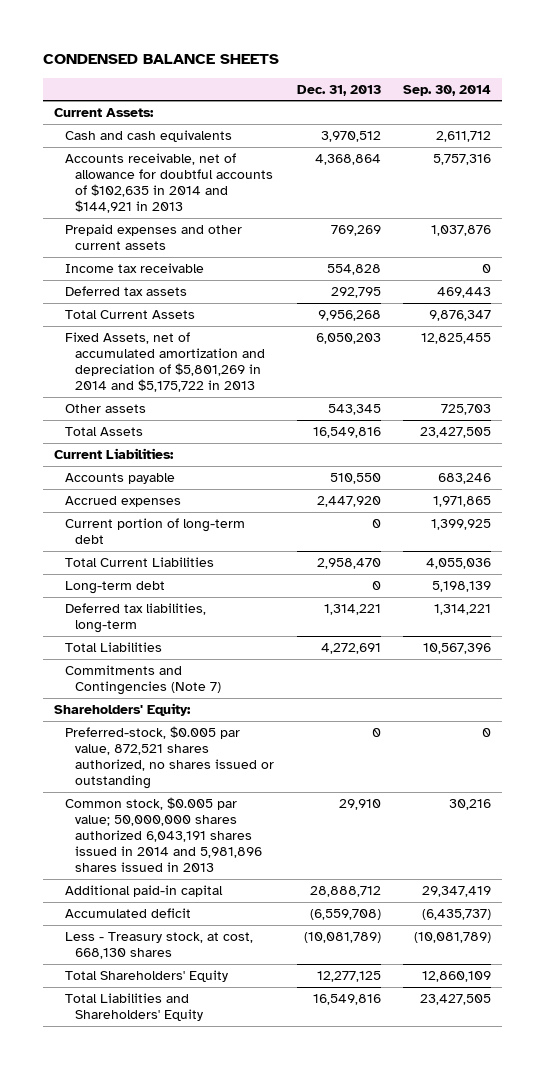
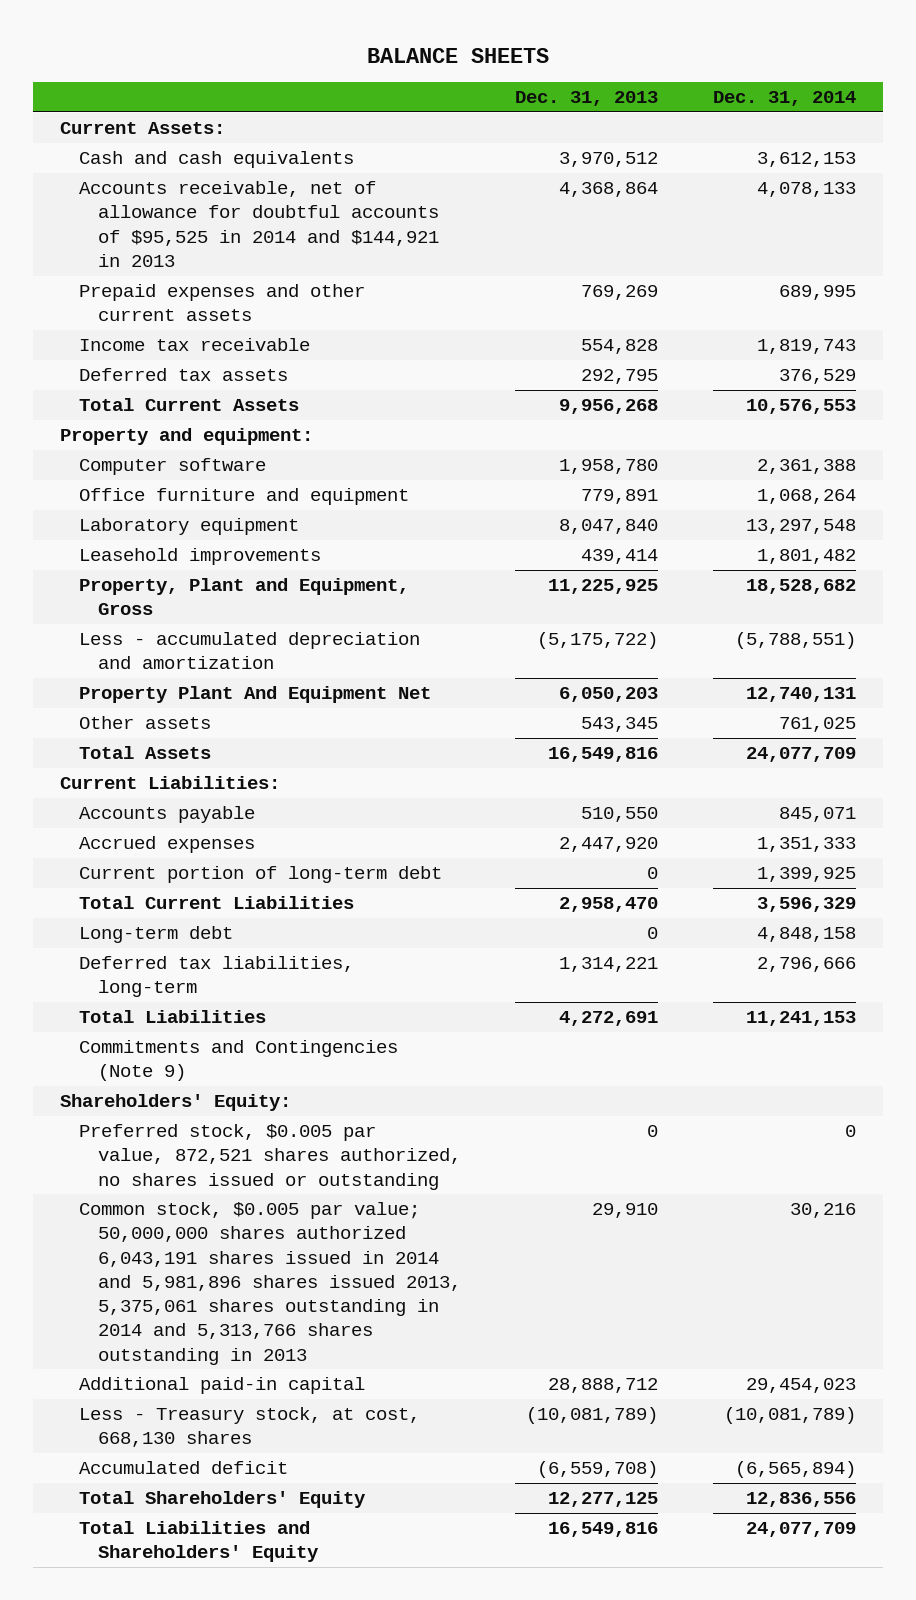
- CONDENSED BALANCE SHEETS
+ BALANCE SHEETS
- | Dec. 31, 2013 | Sep. 30, 2014
+ | Dec. 31, 2013 | Dec. 31, 2014
- Accounts receivable, net of allowance for doubtful accounts of $102,635 in 2014 and $144,921 in 2013 | 4,368,864 | 5,757,316
+ Accounts receivable, net of allowance for doubtful accounts of $95,525 in 2014 and $144,921 in 2013 | 4,368,864 | 4,078,133
- Fixed Assets, net of accumulated amortization and depreciation of $5,801,269 in 2014 and $5,175,722 in 2013 | 6,050,203 | 12,825,455
+ Property and equipment:
+ Computer software | 1,958,780 | 2,361,388
+ Office furniture and equipment | 779,891 | 1,068,264
+ Laboratory equipment | 8,047,840 | 13,297,548
+ Leasehold improvements | 439,414 | 1,801,482
+ Property, Plant and Equipment, Gross | 11,225,925 | 18,528,682
+ Less - accumulated depreciation and amortization | (5,175,722) | (5,788,551)
+ Property Plant And Equipment Net | 6,050,203 | 12,740,131
- Commitments and Contingencies (Note 7)
+ Commitments and Contingencies (Note 9)
- Preferred-stock, $0.005 par value, 872,521 shares authorized, no shares issued or outstanding | 0 | 0
- Common stock, $0.005 par value; 50,000,000 shares authorized 6,043,191 shares issued in 2014 and 5,981,896 shares issued in 2013 | 29,910 | 30,216
+ Preferred stock, $0.005 par value, 872,521 shares authorized, no shares issued or outstanding | 0 | 0
+ Common stock, $0.005 par value; 50,000,000 shares authorized 6,043,191 shares issued in 2014 and 5,981,896 shares issued 2013, 5,375,061 shares outstanding in 2014 and 5,313,766 shares outstanding in 2013 | 29,910 | 30,216
moved down: Accumulated deficit | (6,559,708) | (6,565,894)

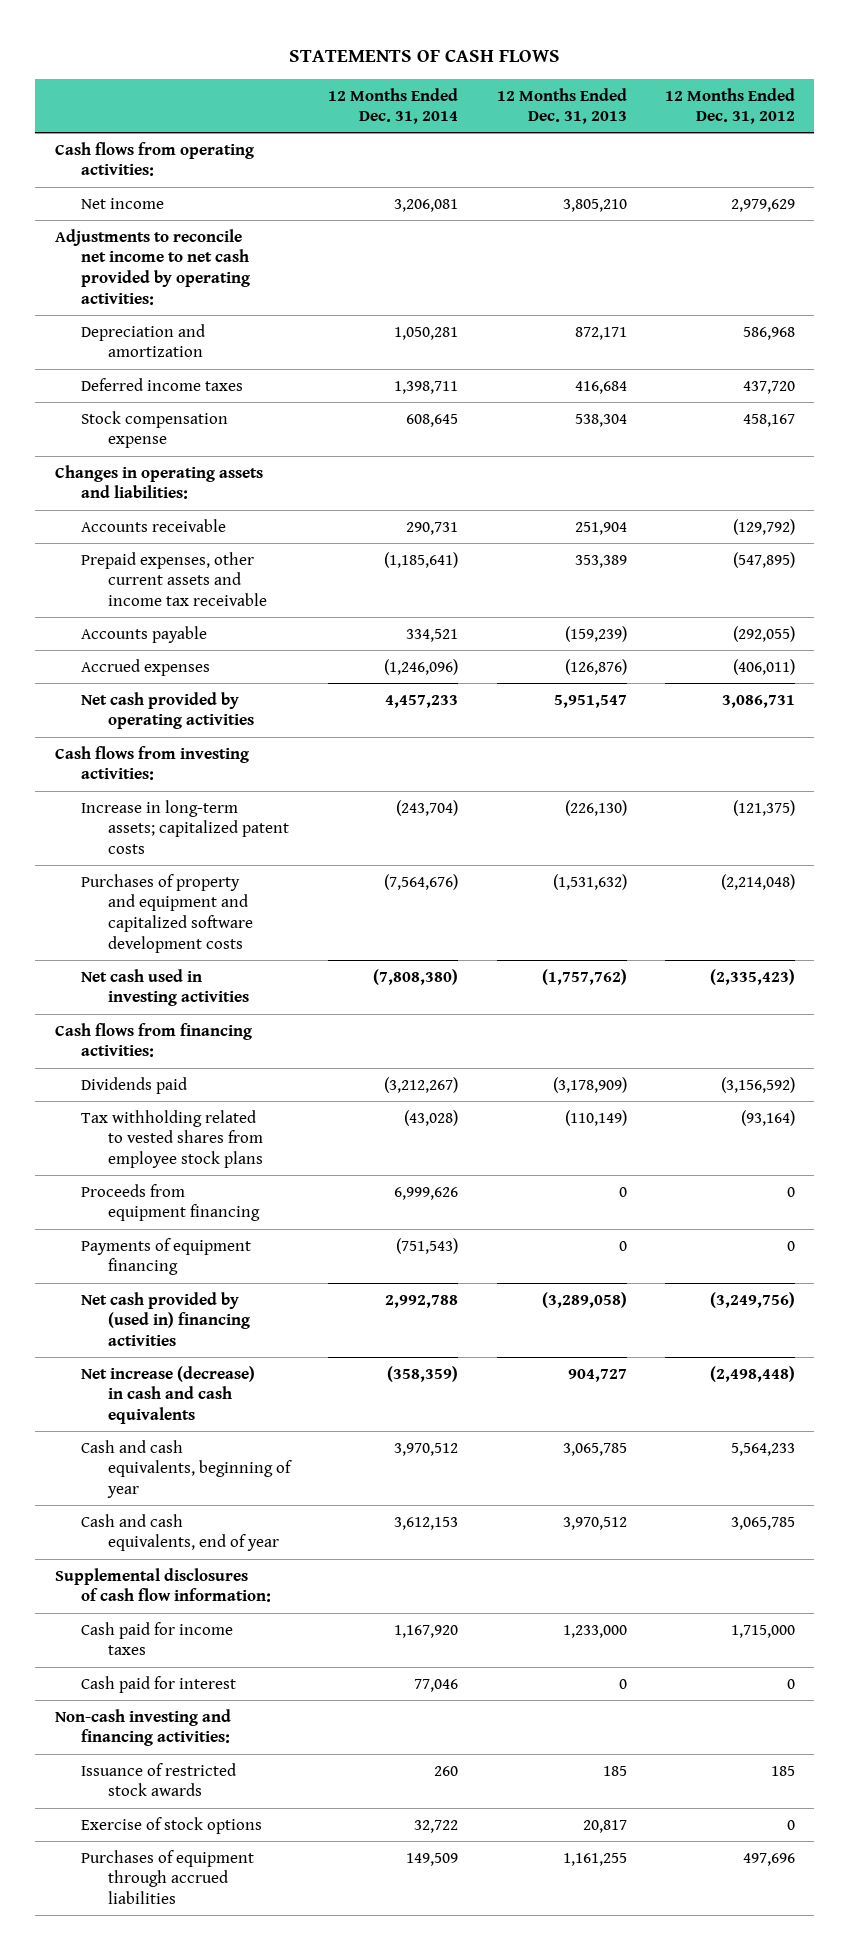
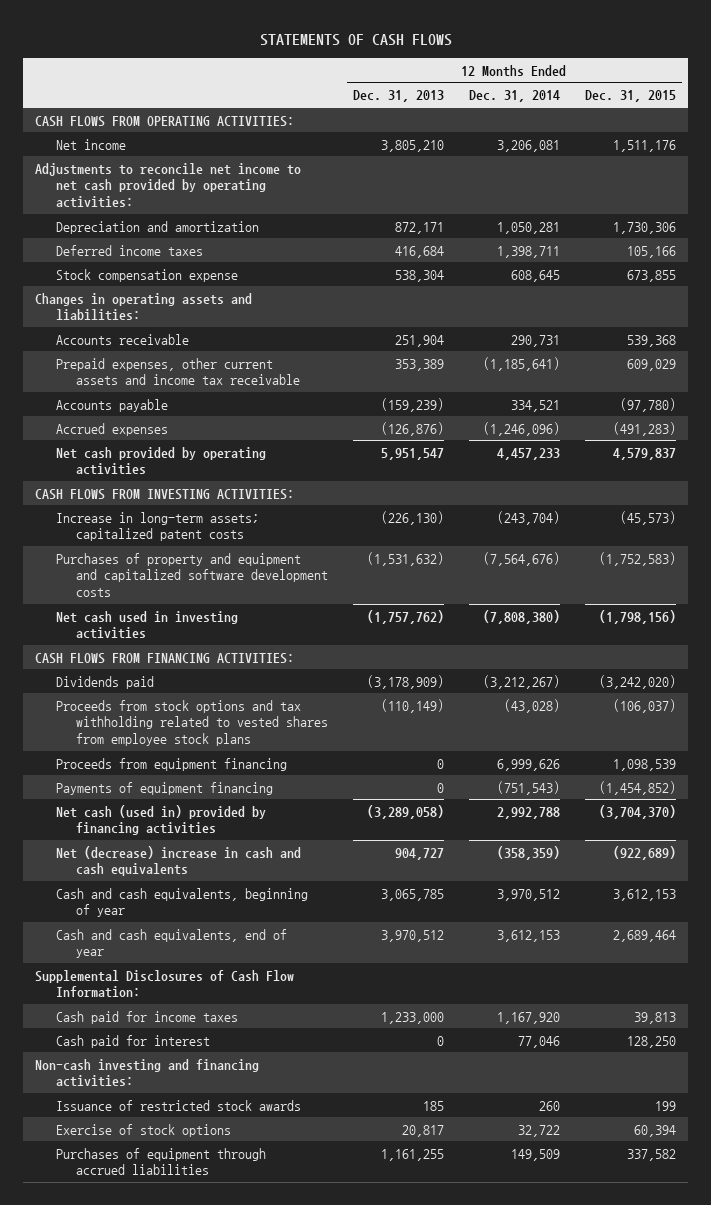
- | 12 Months Ended Dec. 31, 2014 | 12 Months Ended Dec. 31, 2013 | 12 Months Ended Dec. 31, 2012
+ | 12 Months Ended Dec. 31, 2013 | 12 Months Ended Dec. 31, 2014 | 12 Months Ended Dec. 31, 2015
- Cash flows from operating activities:
+ CASH FLOWS FROM OPERATING ACTIVITIES:
- Cash flows from investing activities:
+ CASH FLOWS FROM INVESTING ACTIVITIES:
- Cash flows from financing activities:
+ CASH FLOWS FROM FINANCING ACTIVITIES:
- Tax withholding related to vested shares from employee stock plans | (43,028) | (110,149) | (93,164)
+ Proceeds from stock options and tax withholding related to vested shares from employee stock plans | (110,149) | (43,028) | (106,037)
- Net cash provided by (used in) financing activities | 2,992,788 | (3,289,058) | (3,249,756)
- Net increase (decrease) in cash and cash equivalents | (358,359) | 904,727 | (2,498,448)
+ Net cash (used in) provided by financing activities | (3,289,058) | 2,992,788 | (3,704,370)
+ Net (decrease) increase in cash and cash equivalents | 904,727 | (358,359) | (922,689)
- Supplemental disclosures of cash flow information:
+ Supplemental Disclosures of Cash Flow Information:

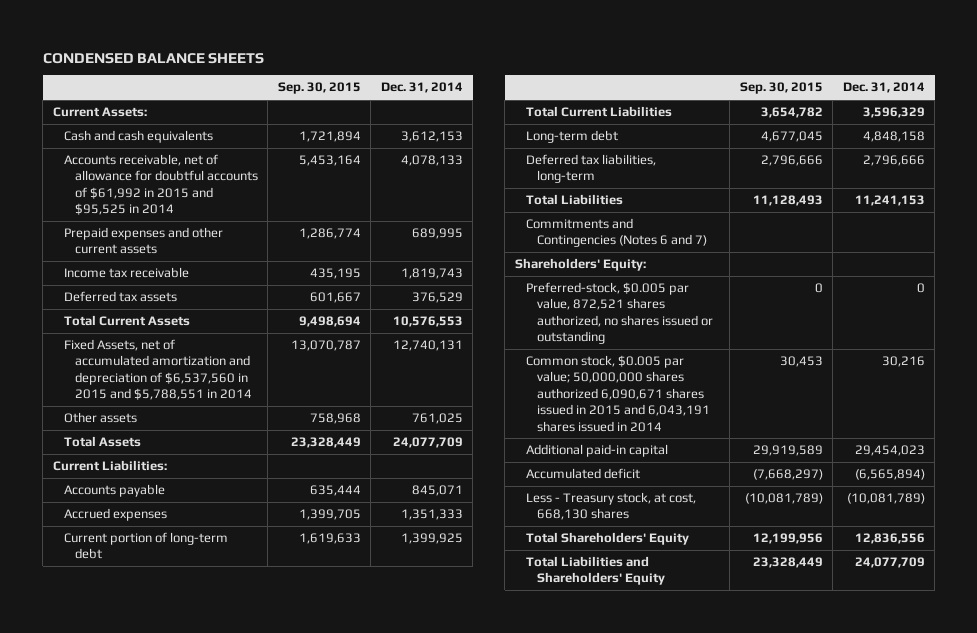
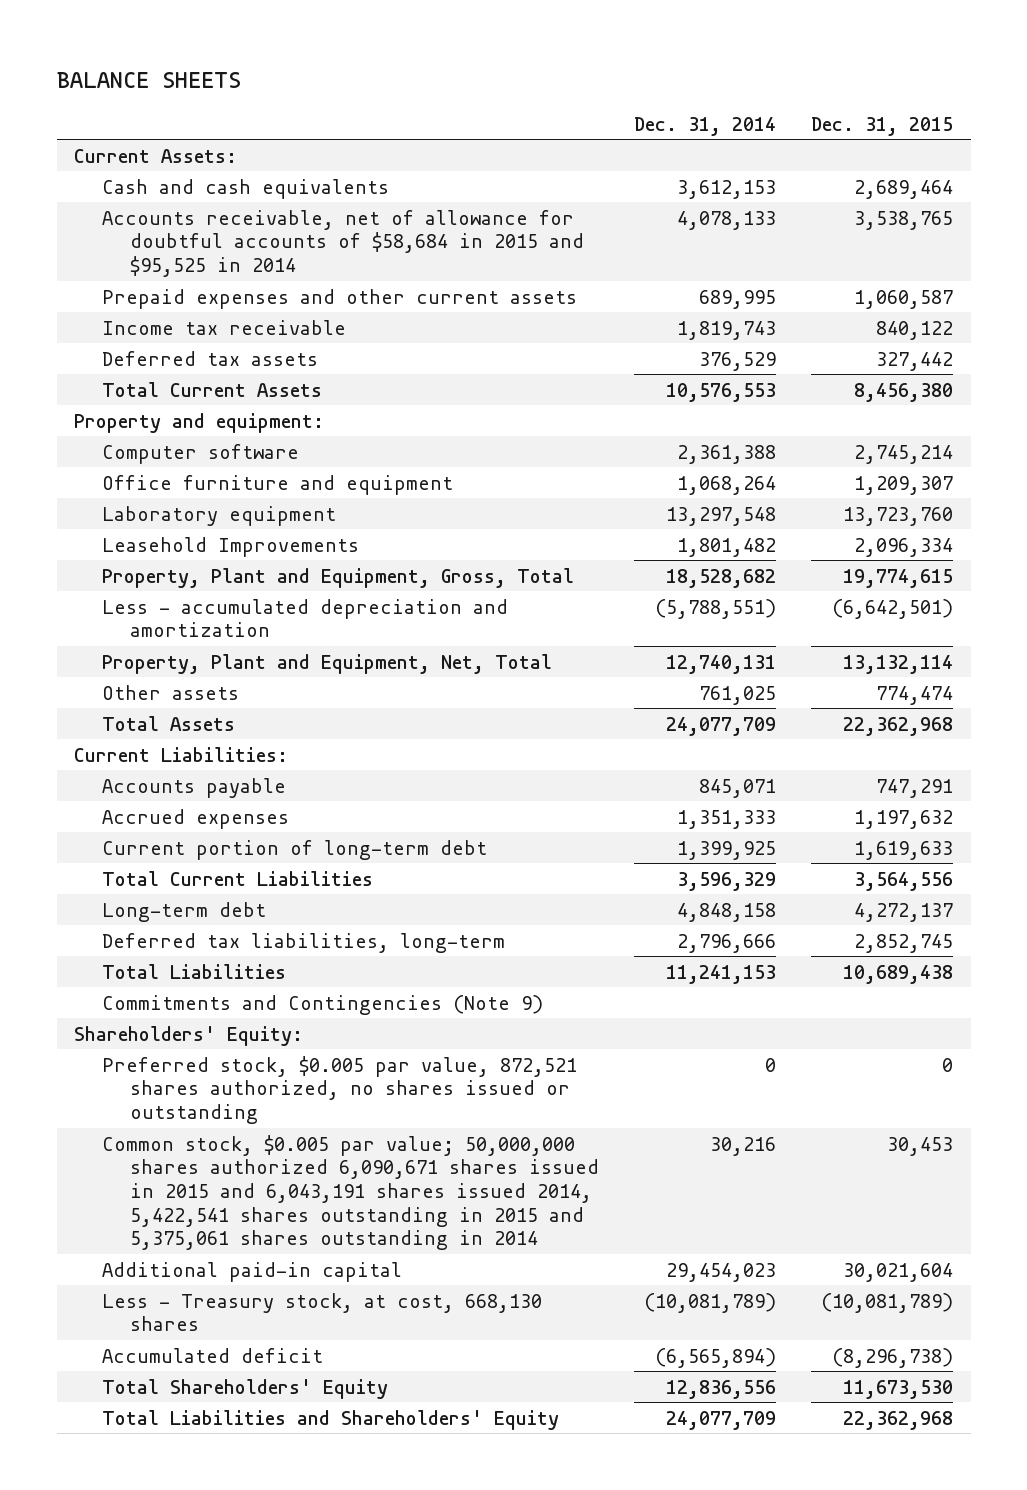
- CONDENSED BALANCE SHEETS
+ BALANCE SHEETS
- | Sep. 30, 2015 | Dec. 31, 2014
+ | Dec. 31, 2014 | Dec. 31, 2015
- Accounts receivable, net of allowance for doubtful accounts of $61,992 in 2015 and $95,525 in 2014 | 5,453,164 | 4,078,133
+ Accounts receivable, net of allowance for doubtful accounts of $58,684 in 2015 and $95,525 in 2014 | 4,078,133 | 3,538,765
- Fixed Assets, net of accumulated amortization and depreciation of $6,537,560 in 2015 and $5,788,551 in 2014 | 13,070,787 | 12,740,131
+ Property and equipment:
+ Computer software | 2,361,388 | 2,745,214
+ Office furniture and equipment | 1,068,264 | 1,209,307
+ Laboratory equipment | 13,297,548 | 13,723,760
+ Leasehold Improvements | 1,801,482 | 2,096,334
+ Property, Plant and Equipment, Gross, Total | 18,528,682 | 19,774,615
+ Less - accumulated depreciation and amortization | (5,788,551) | (6,642,501)
+ Property, Plant and Equipment, Net, Total | 12,740,131 | 13,132,114
- Commitments and Contingencies (Notes 6 and 7)
+ Commitments and Contingencies (Note 9)
- Preferred-stock, $0.005 par value, 872,521 shares authorized, no shares issued or outstanding | 0 | 0
- Common stock, $0.005 par value; 50,000,000 shares authorized 6,090,671 shares issued in 2015 and 6,043,191 shares issued in 2014 | 30,453 | 30,216
+ Preferred stock, $0.005 par value, 872,521 shares authorized, no shares issued or outstanding | 0 | 0
+ Common stock, $0.005 par value; 50,000,000 shares authorized 6,090,671 shares issued in 2015 and 6,043,191 shares issued 2014, 5,422,541 shares outstanding in 2015 and 5,375,061 shares outstanding in 2014 | 30,216 | 30,453
moved down: Accumulated deficit | (6,565,894) | (8,296,738)

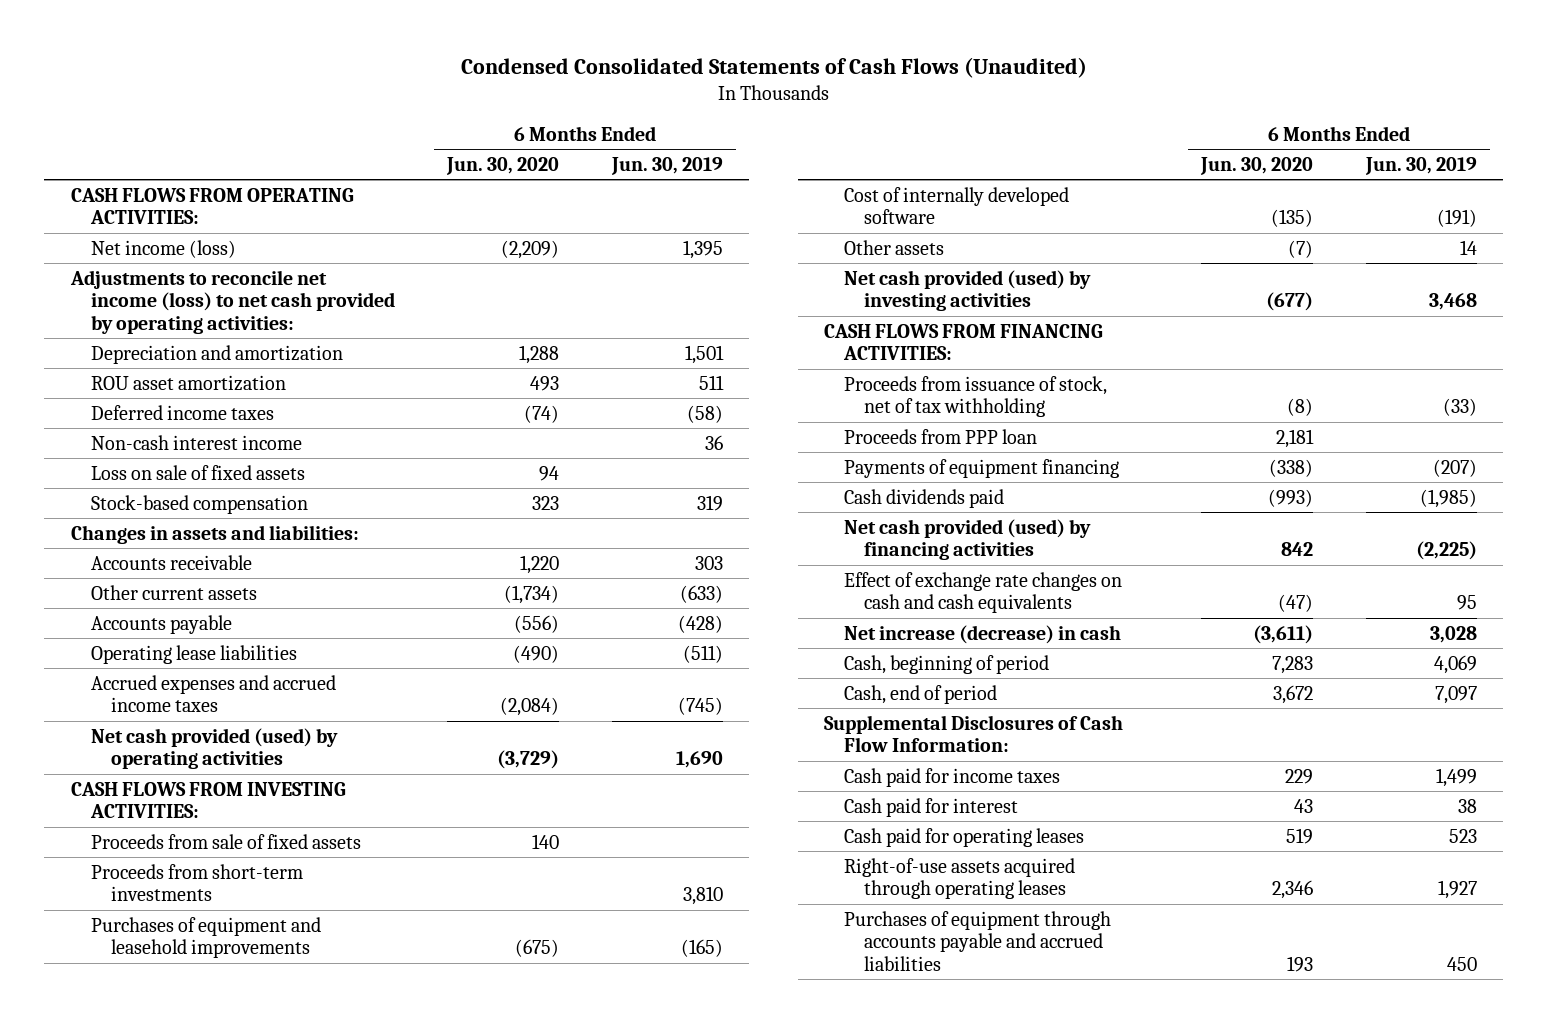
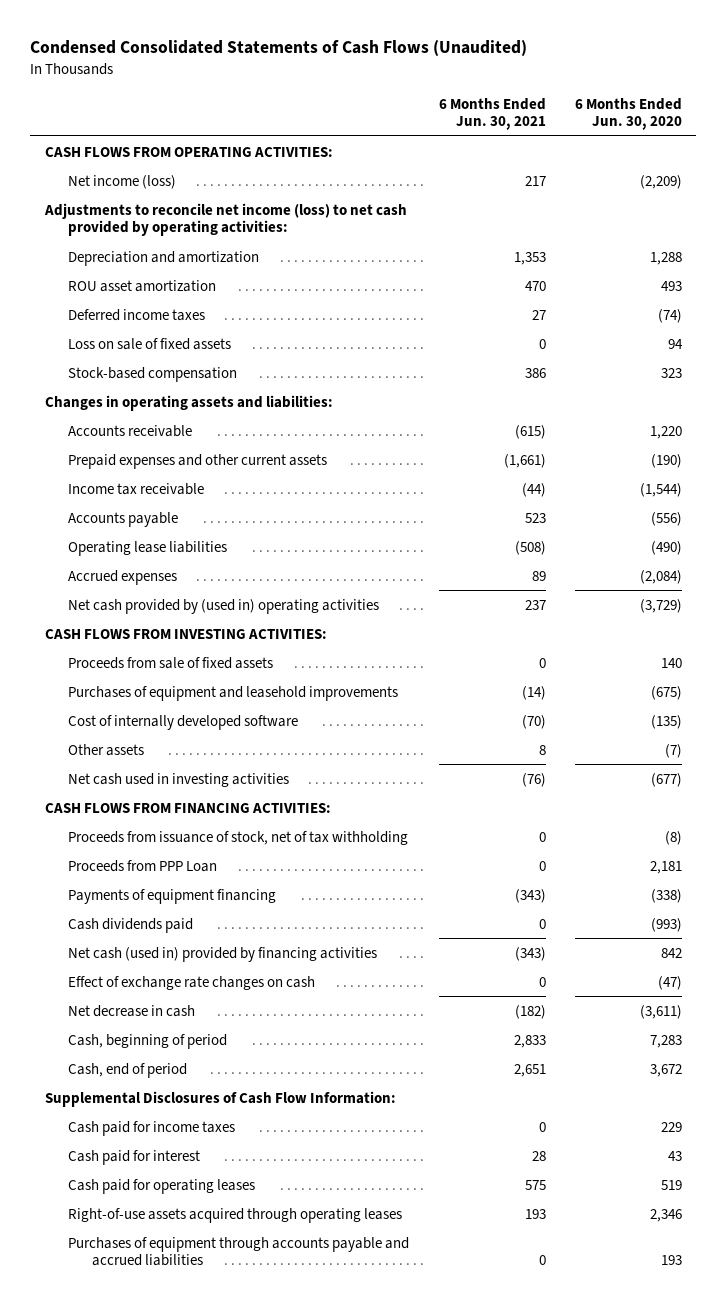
- | 6 Months Ended Jun. 30, 2020 | 6 Months Ended Jun. 30, 2019
+ | 6 Months Ended Jun. 30, 2021 | 6 Months Ended Jun. 30, 2020
- Non-cash interest income | | 36
- Changes in assets and liabilities:
+ Changes in operating assets and liabilities:
- Other current assets | (1,734) | (633)
+ Prepaid expenses and other current assets | (1,661) | (190)
+ Income tax receivable | (44) | (1,544)
- Accrued expenses and accrued income taxes | (2,084) | (745)
- Net cash provided (used) by operating activities | (3,729) | 1,690
+ Accrued expenses | 89 | (2,084)
+ Net cash provided by (used in) operating activities | 237 | (3,729)
- Proceeds from short-term investments | | 3,810
- Net cash provided (used) by investing activities | (677) | 3,468
+ Net cash used in investing activities | (76) | (677)
- Proceeds from PPP loan | 2,181 |
+ Proceeds from PPP Loan | 0 | 2,181
- Net cash provided (used) by financing activities | 842 | (2,225)
- Effect of exchange rate changes on cash and cash equivalents | (47) | 95
- Net increase (decrease) in cash | (3,611) | 3,028
+ Net cash (used in) provided by financing activities | (343) | 842
+ Effect of exchange rate changes on cash | 0 | (47)
+ Net decrease in cash | (182) | (3,611)

